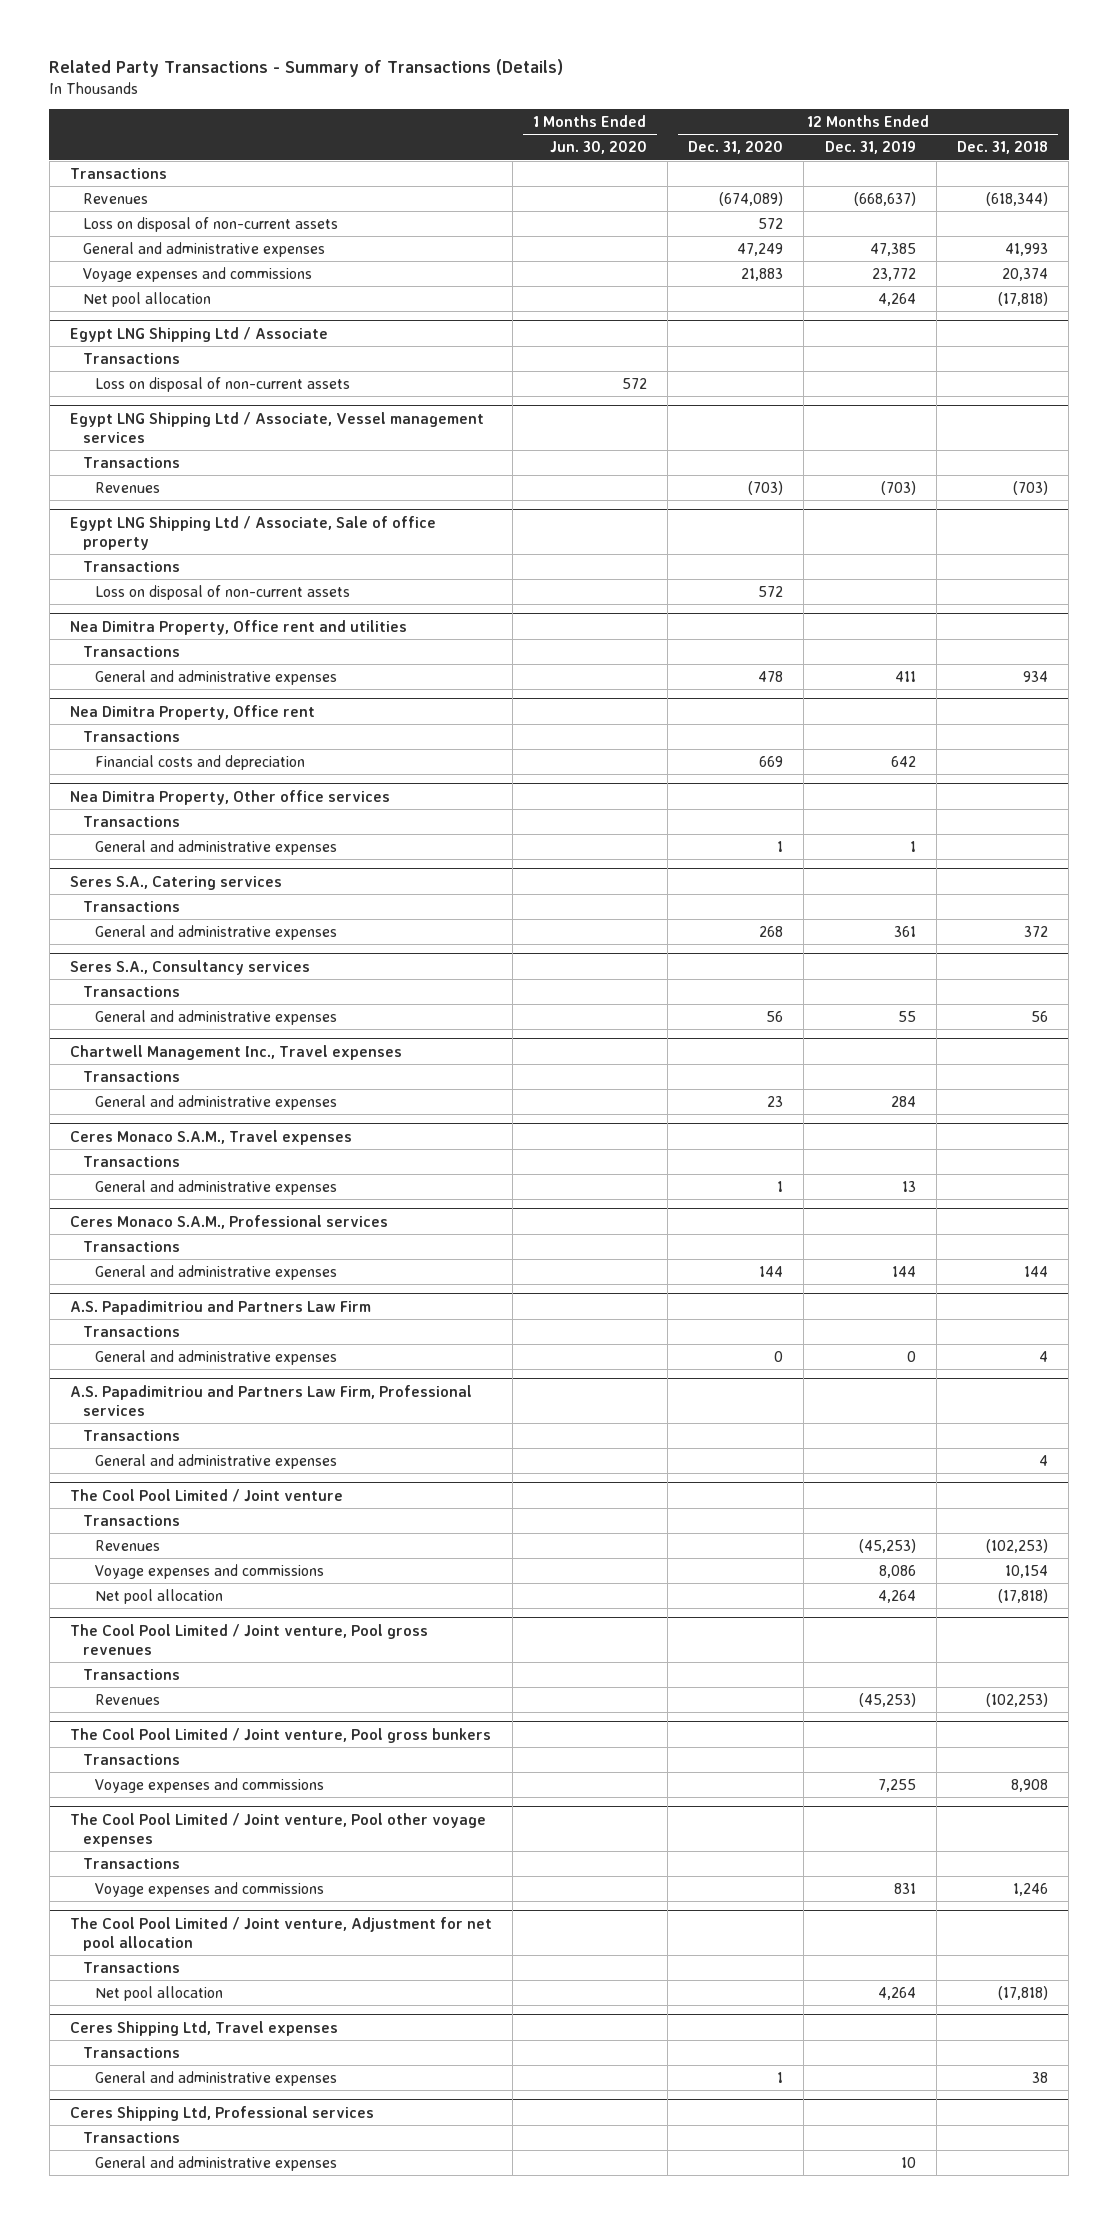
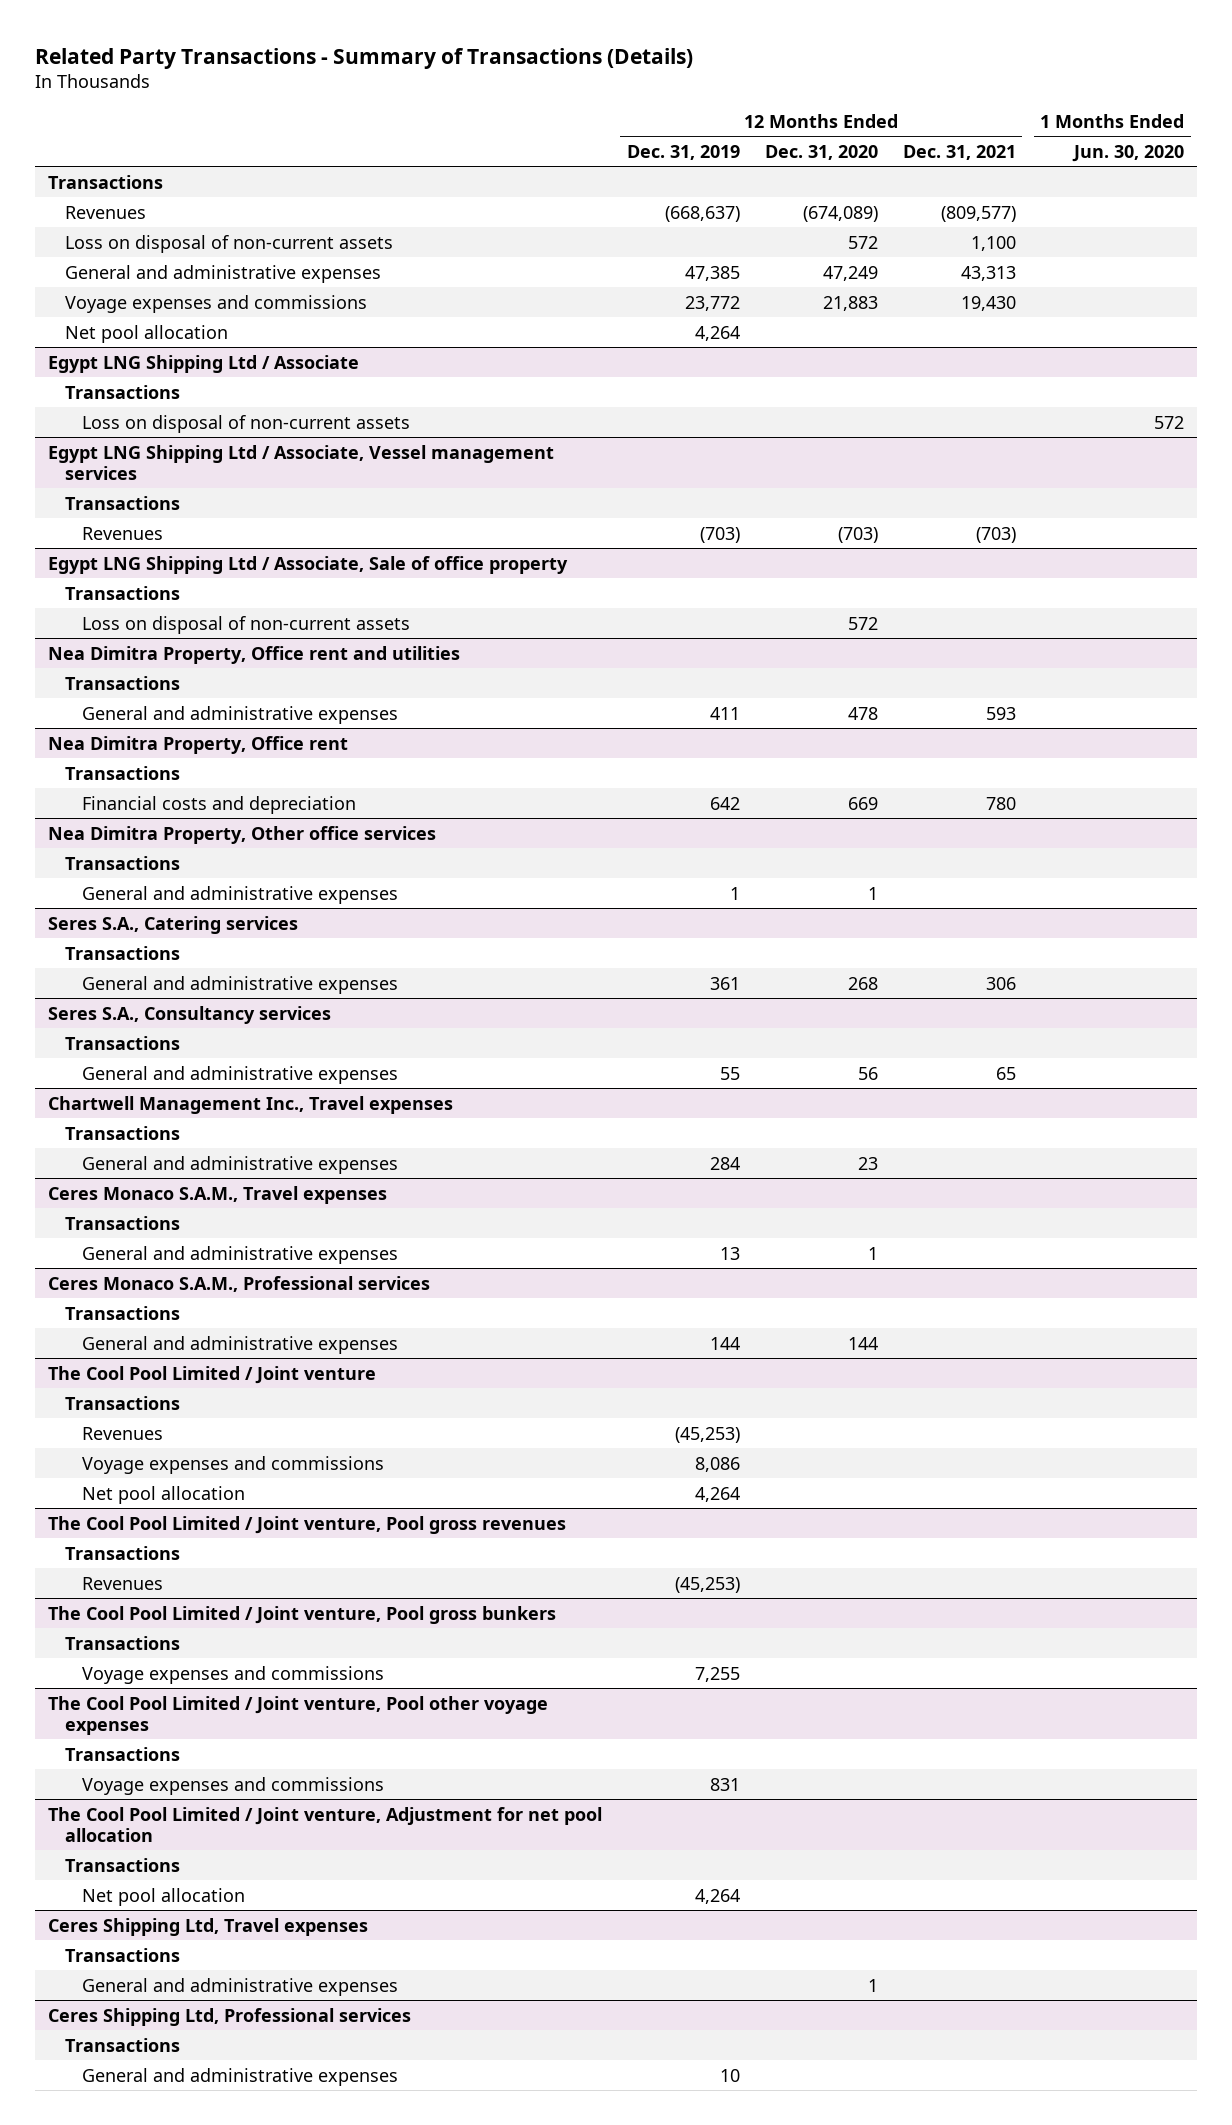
- | 1 Months Ended Jun. 30, 2020 | 12 Months Ended Dec. 31, 2020 | 12 Months Ended Dec. 31, 2019 | 12 Months Ended Dec. 31, 2018
+ | 12 Months Ended Dec. 31, 2019 | 12 Months Ended Dec. 31, 2020 | 12 Months Ended Dec. 31, 2021 | 1 Months Ended Jun. 30, 2020
- A.S. Papadimitriou and Partners Law Firm
- Transactions
- General and administrative expenses | | 0 | 0 | 4
- A.S. Papadimitriou and Partners Law Firm, Professional services
- Transactions
- General and administrative expenses | | | | 4

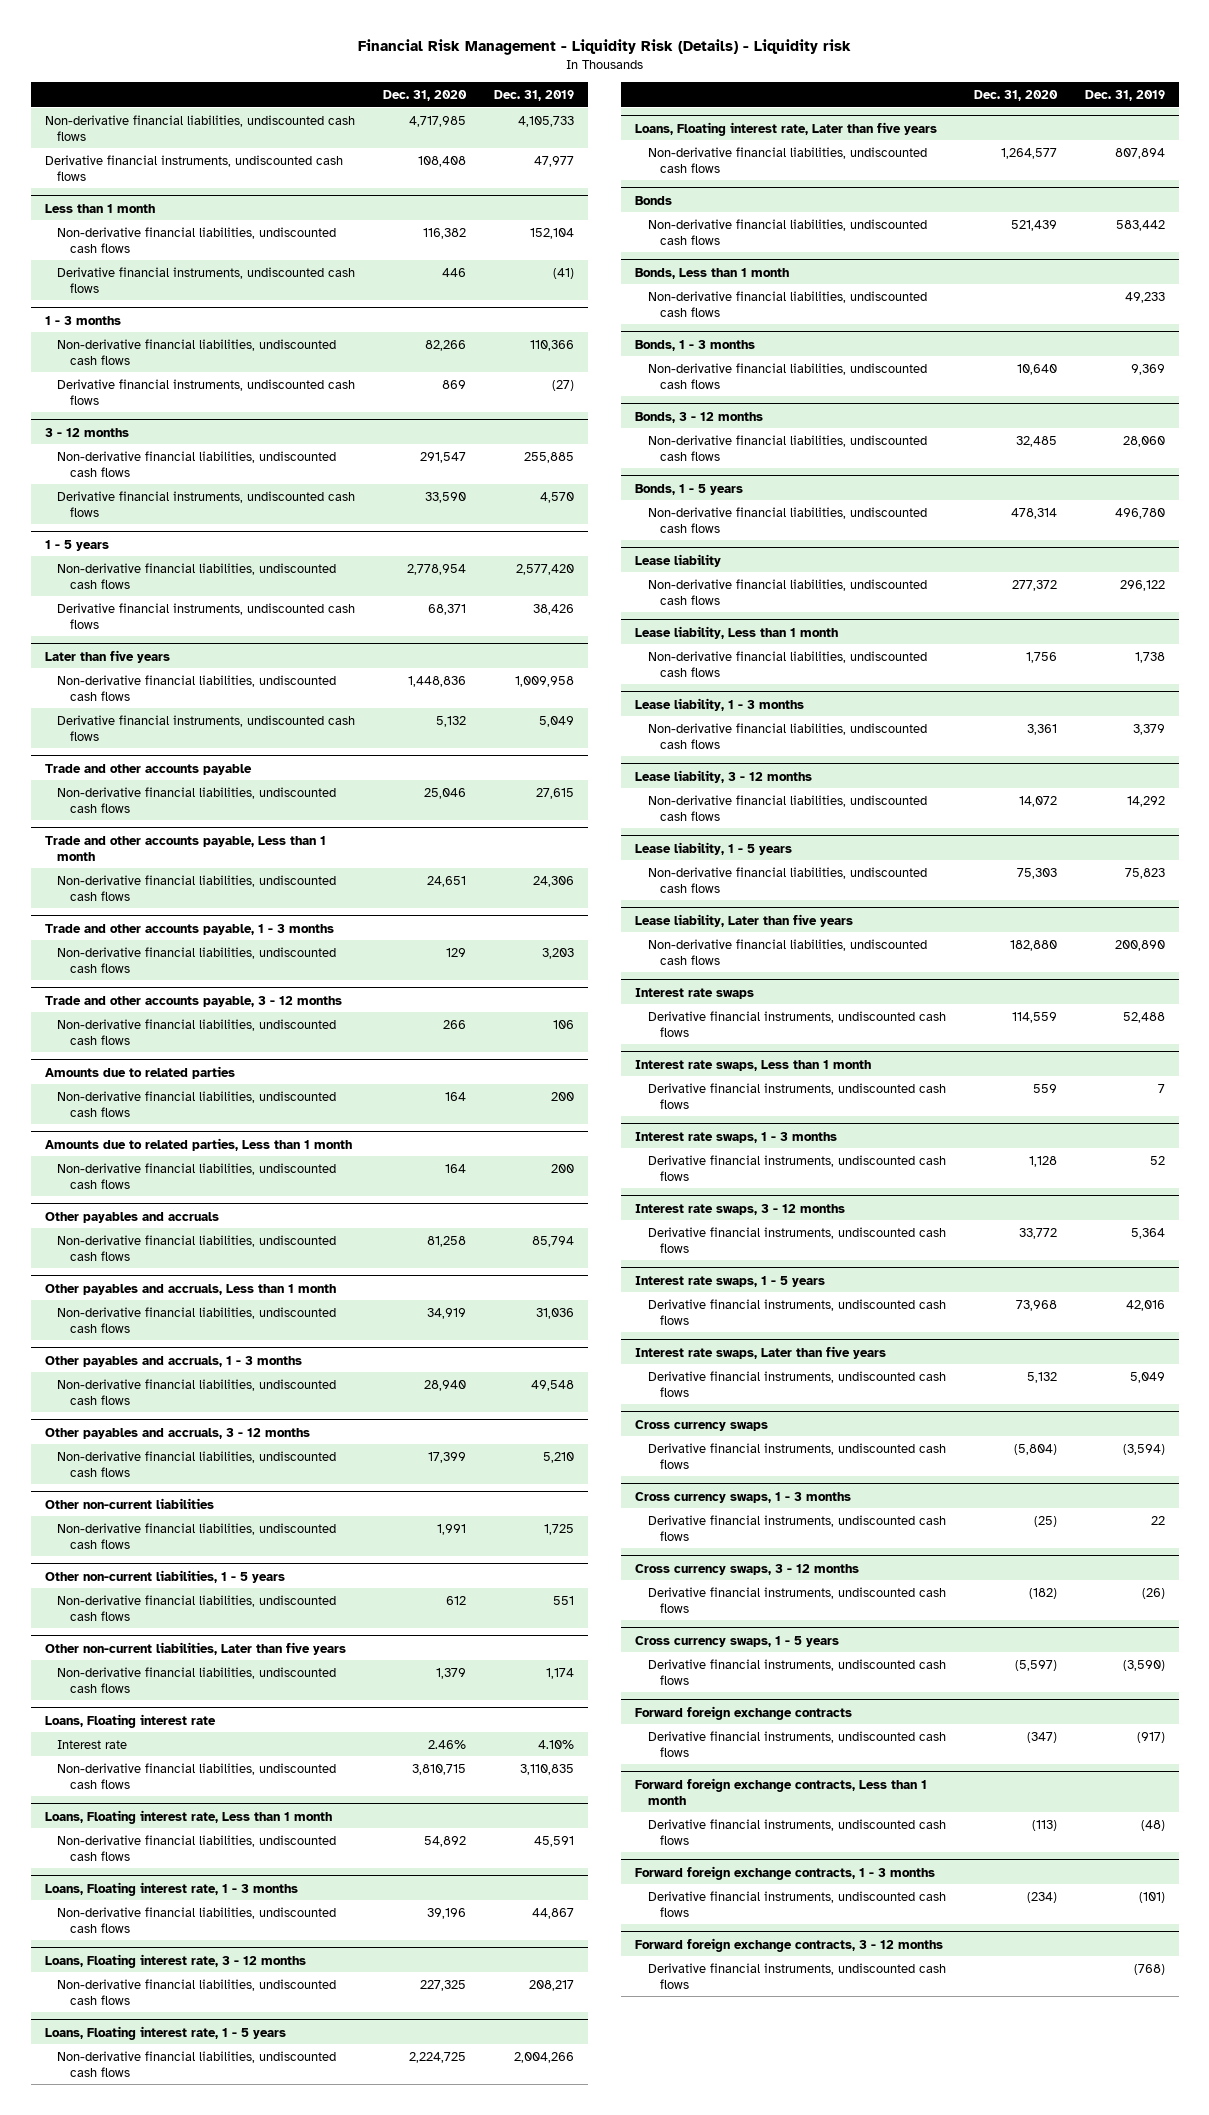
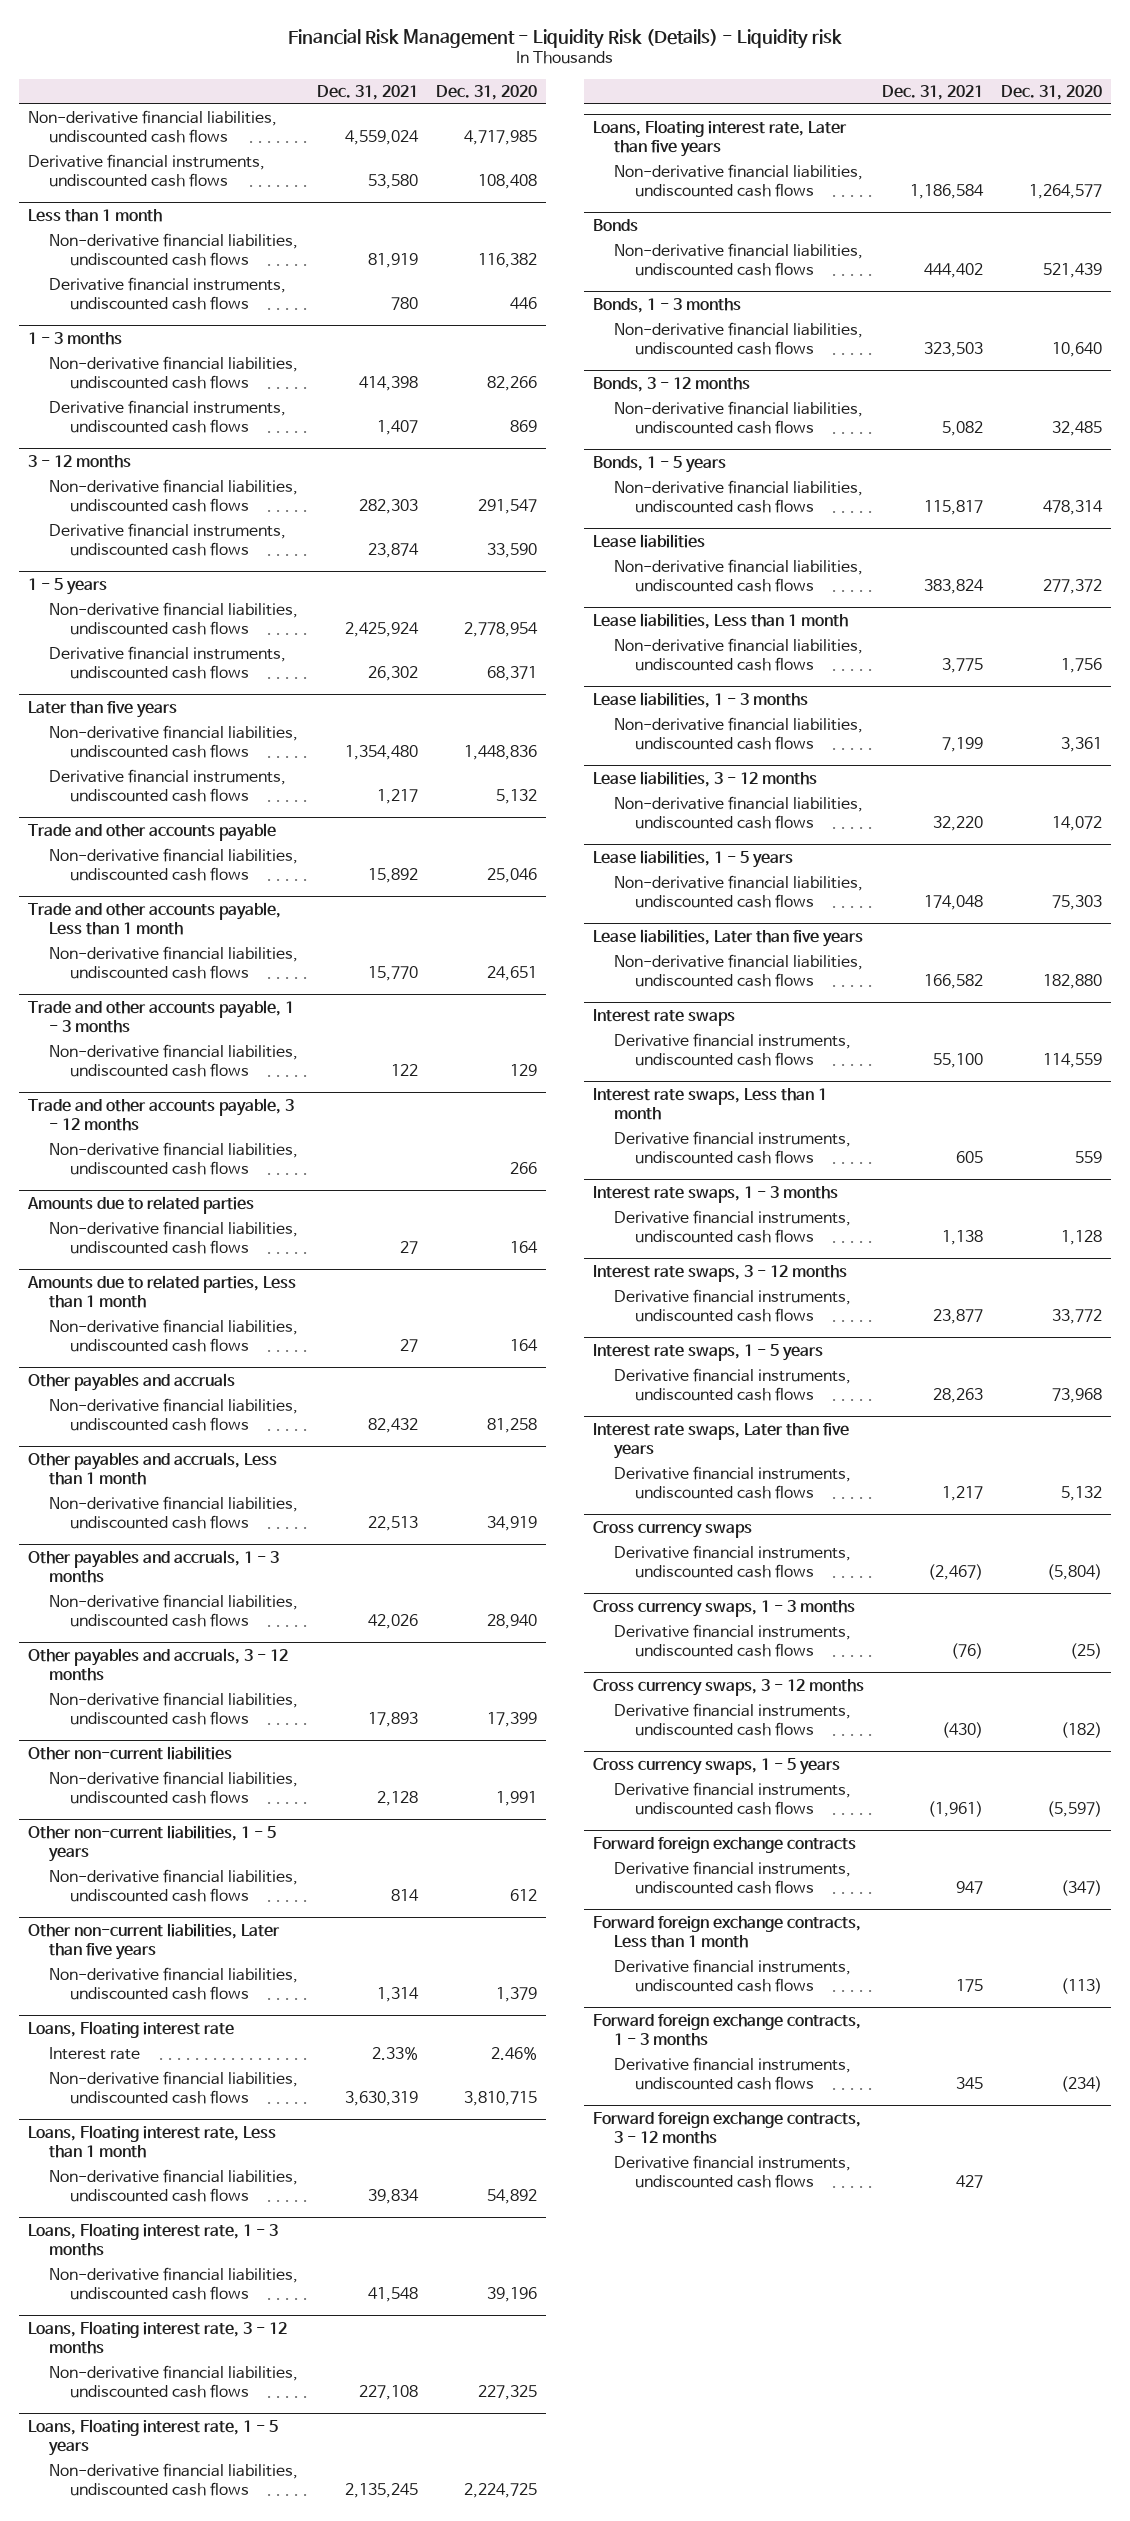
- | Dec. 31, 2020 | Dec. 31, 2019
+ | Dec. 31, 2021 | Dec. 31, 2020
- Bonds, Less than 1 month
- Non-derivative financial liabilities, undiscounted cash flows | | 49,233
- Lease liability
+ Lease liabilities
- Lease liability, Less than 1 month
+ Lease liabilities, Less than 1 month
- Lease liability, 1 - 3 months
+ Lease liabilities, 1 - 3 months
- Lease liability, 3 - 12 months
+ Lease liabilities, 3 - 12 months
- Lease liability, 1 - 5 years
+ Lease liabilities, 1 - 5 years
- Lease liability, Later than five years
+ Lease liabilities, Later than five years

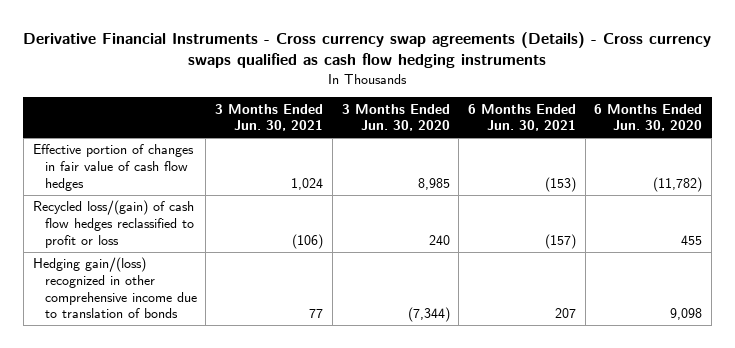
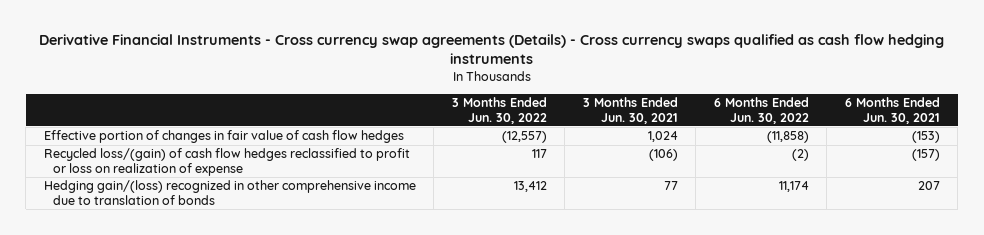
- | 3 Months Ended Jun. 30, 2021 | 3 Months Ended Jun. 30, 2020 | 6 Months Ended Jun. 30, 2021 | 6 Months Ended Jun. 30, 2020
+ | 3 Months Ended Jun. 30, 2022 | 3 Months Ended Jun. 30, 2021 | 6 Months Ended Jun. 30, 2022 | 6 Months Ended Jun. 30, 2021
- Recycled loss/(gain) of cash flow hedges reclassified to profit or loss | (106) | 240 | (157) | 455
+ Recycled loss/(gain) of cash flow hedges reclassified to profit or loss on realization of expense | 117 | (106) | (2) | (157)

